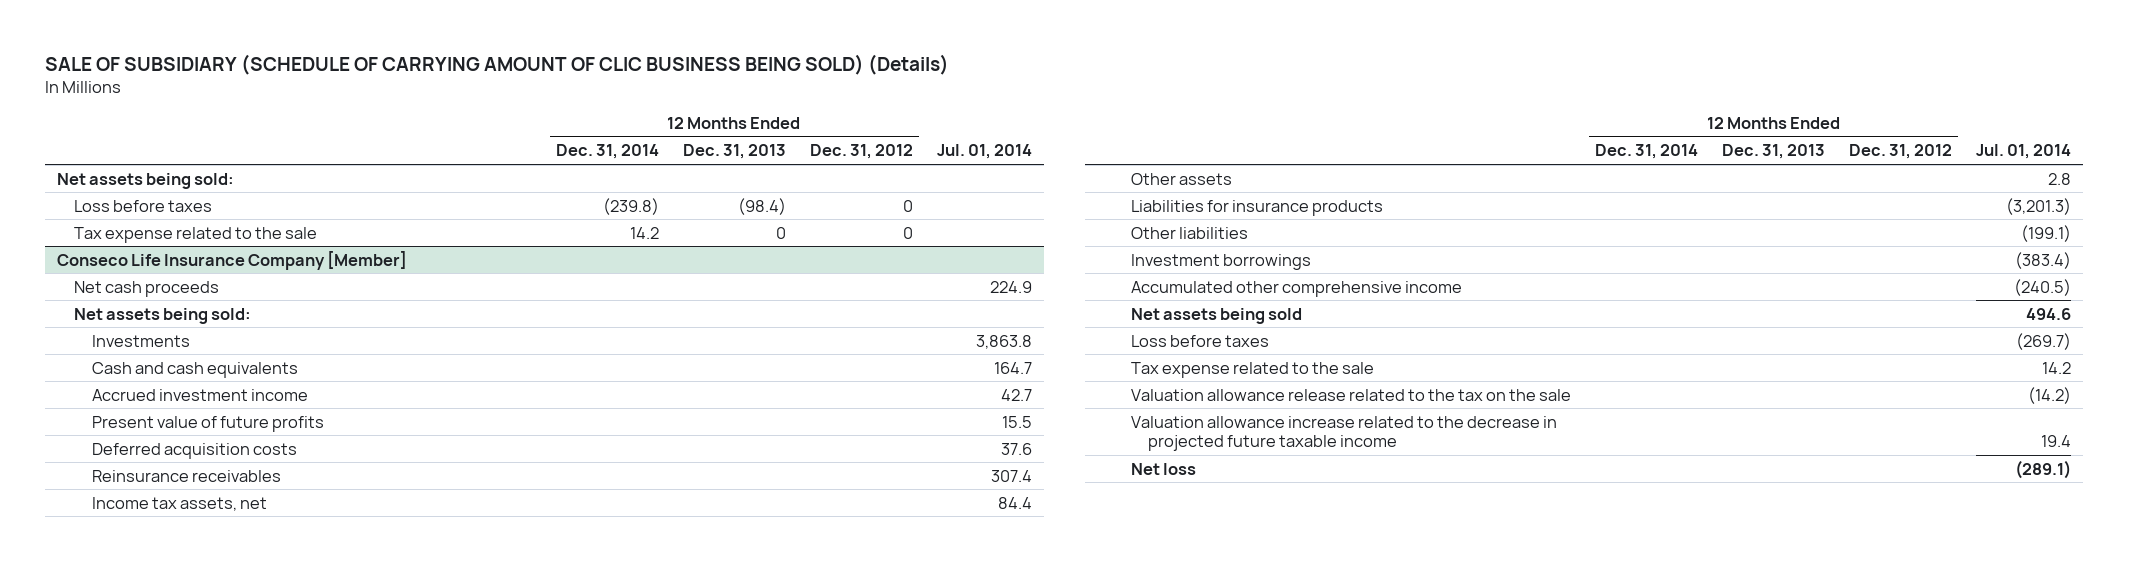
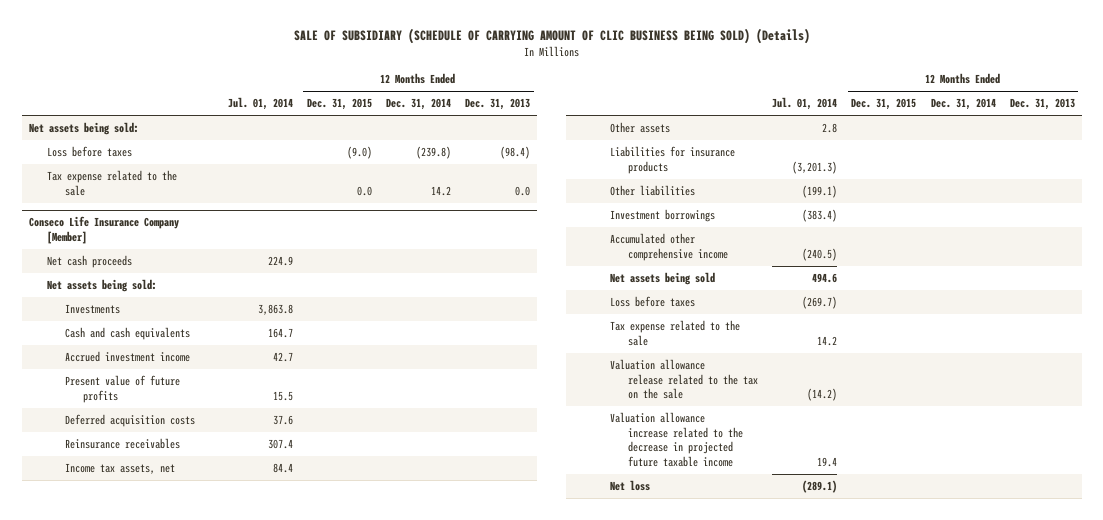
- | 12 Months Ended Dec. 31, 2014 | 12 Months Ended Dec. 31, 2013 | 12 Months Ended Dec. 31, 2012 | Jul. 01, 2014
+ | Jul. 01, 2014 | 12 Months Ended Dec. 31, 2015 | 12 Months Ended Dec. 31, 2014 | 12 Months Ended Dec. 31, 2013
- Tax expense related to the sale | 14.2 | 0 | 0 |
+ Tax expense related to the sale | | 0.0 | 14.2 | 0.0

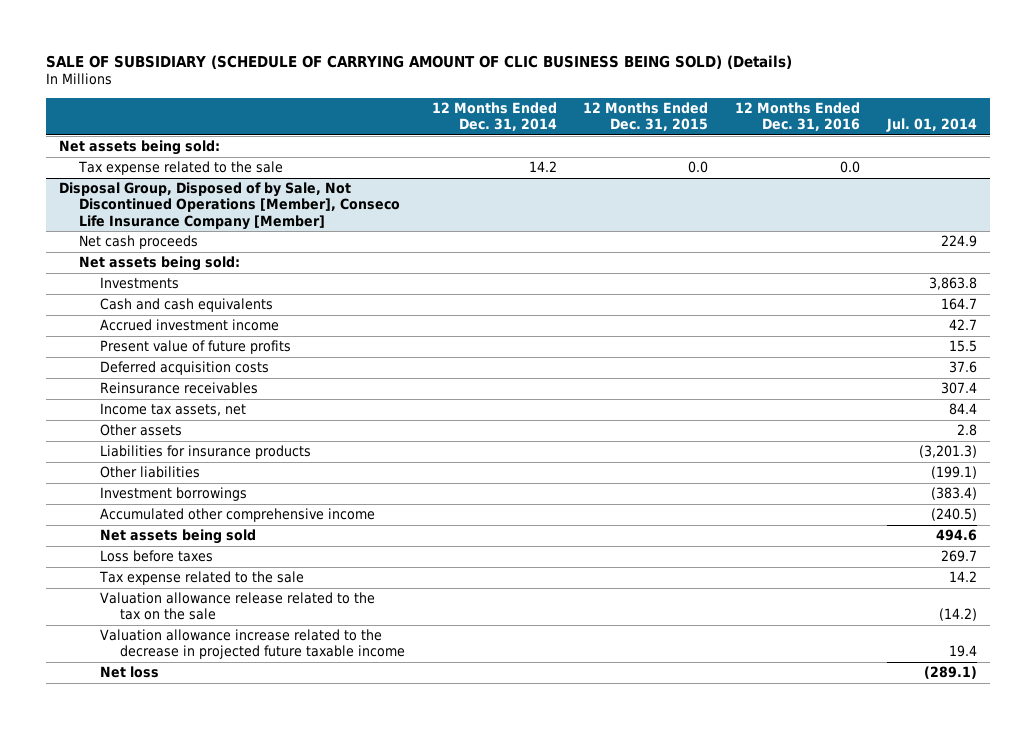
- | Jul. 01, 2014 | 12 Months Ended Dec. 31, 2015 | 12 Months Ended Dec. 31, 2014 | 12 Months Ended Dec. 31, 2013
+ | 12 Months Ended Dec. 31, 2014 | 12 Months Ended Dec. 31, 2015 | 12 Months Ended Dec. 31, 2016 | Jul. 01, 2014
- Loss before taxes | | (9.0) | (239.8) | (98.4)
- Conseco Life Insurance Company [Member]
+ Disposal Group, Disposed of by Sale, Not Discontinued Operations [Member], Conseco Life Insurance Company [Member]
- Loss before taxes | (269.7) | | |
+ Loss before taxes | | | | 269.7

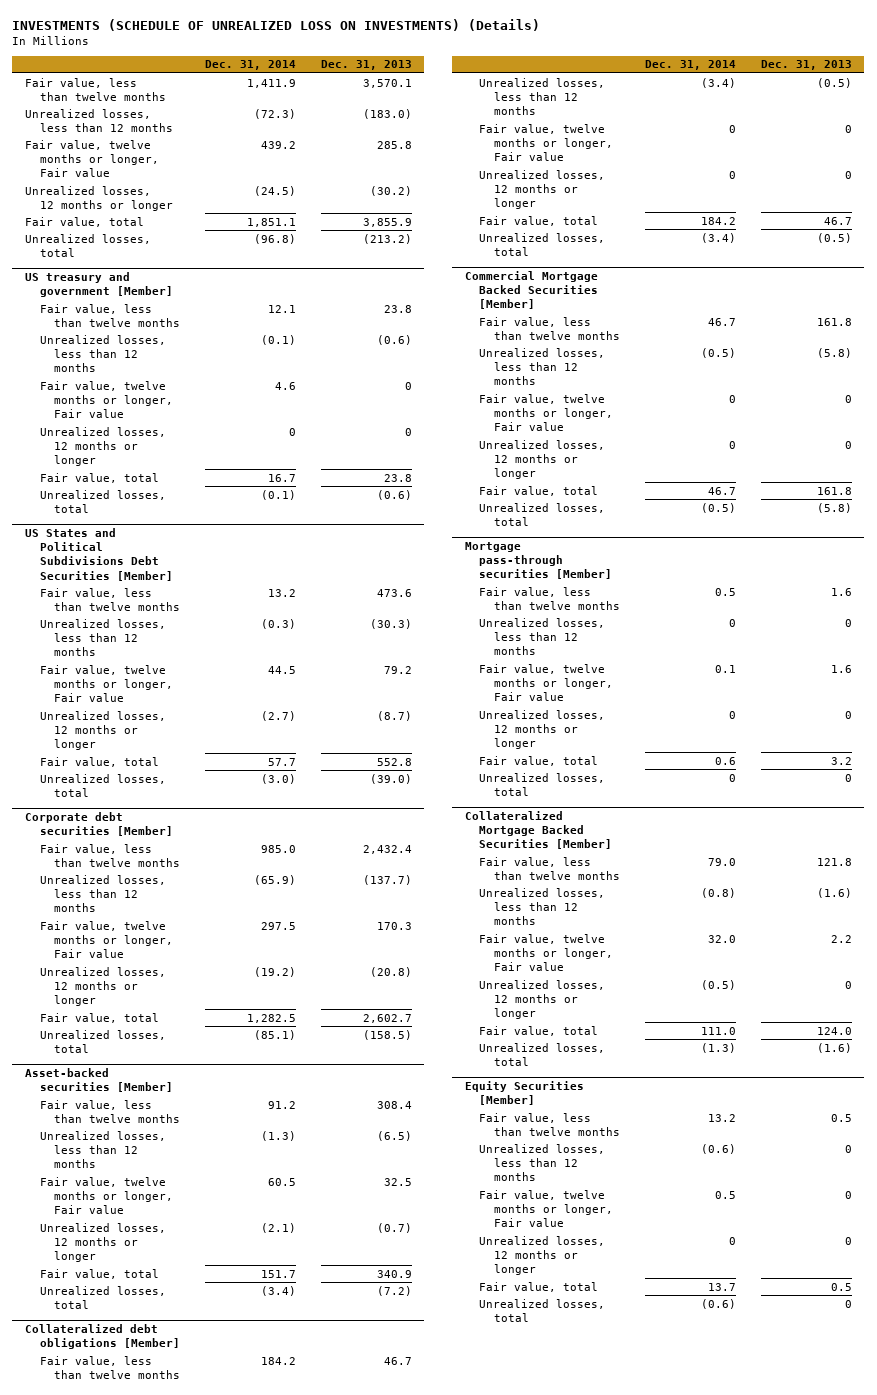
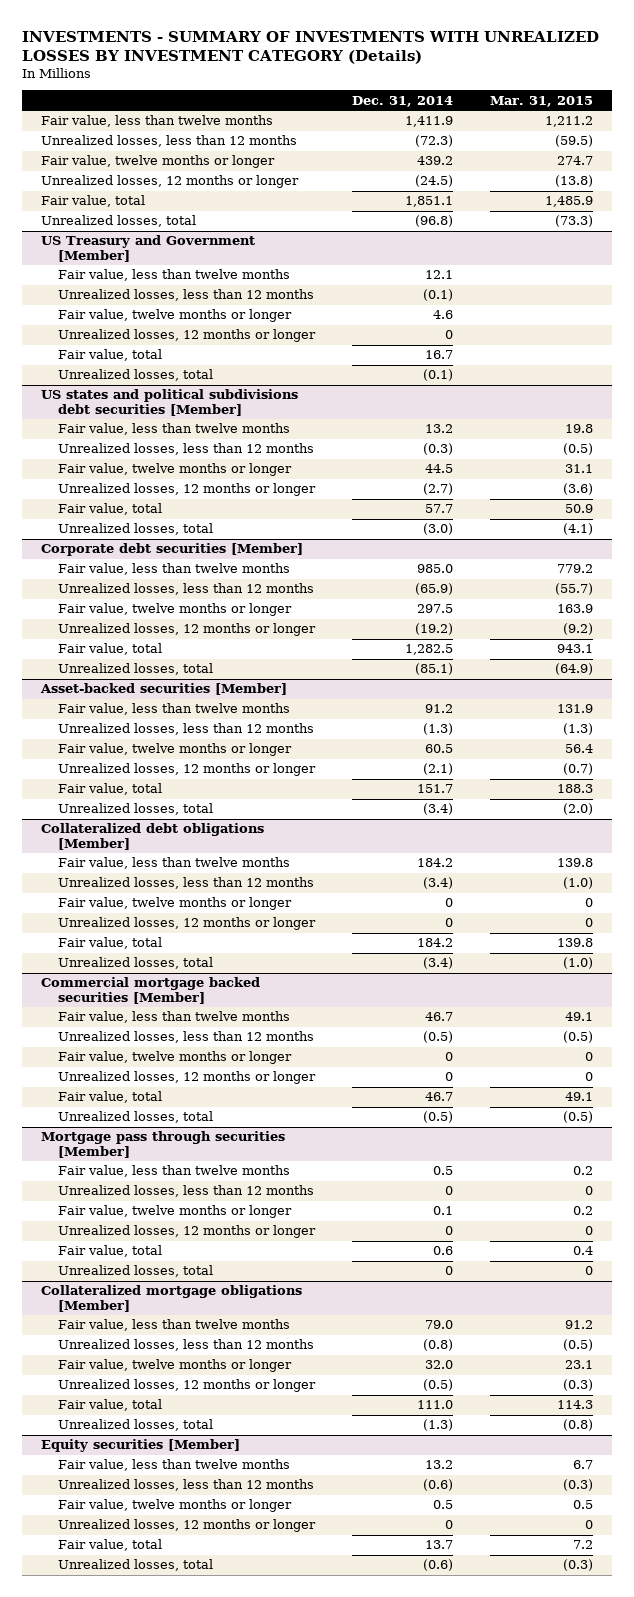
- INVESTMENTS (SCHEDULE OF UNREALIZED LOSS ON INVESTMENTS) (Details)
+ INVESTMENTS - SUMMARY OF INVESTMENTS WITH UNREALIZED LOSSES BY INVESTMENT CATEGORY (Details)
- | Dec. 31, 2014 | Dec. 31, 2013
+ | Dec. 31, 2014 | Mar. 31, 2015
- Fair value, twelve months or longer, Fair value | 439.2 | 285.8
+ Fair value, twelve months or longer | 439.2 | 274.7
- US treasury and government [Member]
+ US Treasury and Government [Member]
- Fair value, twelve months or longer, Fair value | 4.6 | 0
+ Fair value, twelve months or longer | 4.6 |
- US States and Political Subdivisions Debt Securities [Member]
+ US states and political subdivisions debt securities [Member]
- Fair value, twelve months or longer, Fair value | 44.5 | 79.2
+ Fair value, twelve months or longer | 44.5 | 31.1
@ Corporate debt securities [Member]
- Fair value, twelve months or longer, Fair value | 297.5 | 170.3
+ Fair value, twelve months or longer | 297.5 | 163.9
@ Asset-backed securities [Member]
- Fair value, twelve months or longer, Fair value | 60.5 | 32.5
+ Fair value, twelve months or longer | 60.5 | 56.4
@ Collateralized debt obligations [Member]
- Fair value, twelve months or longer, Fair value | 0 | 0
+ Fair value, twelve months or longer | 0 | 0
- Commercial Mortgage Backed Securities [Member]
+ Commercial mortgage backed securities [Member]
- Fair value, twelve months or longer, Fair value | 0 | 0
+ Fair value, twelve months or longer | 0 | 0
- Mortgage pass-through securities [Member]
+ Mortgage pass through securities [Member]
- Fair value, twelve months or longer, Fair value | 0.1 | 1.6
+ Fair value, twelve months or longer | 0.1 | 0.2
- Collateralized Mortgage Backed Securities [Member]
+ Collateralized mortgage obligations [Member]
- Fair value, twelve months or longer, Fair value | 32.0 | 2.2
+ Fair value, twelve months or longer | 32.0 | 23.1
- Equity Securities [Member]
+ Equity securities [Member]
- Fair value, twelve months or longer, Fair value | 0.5 | 0
+ Fair value, twelve months or longer | 0.5 | 0.5

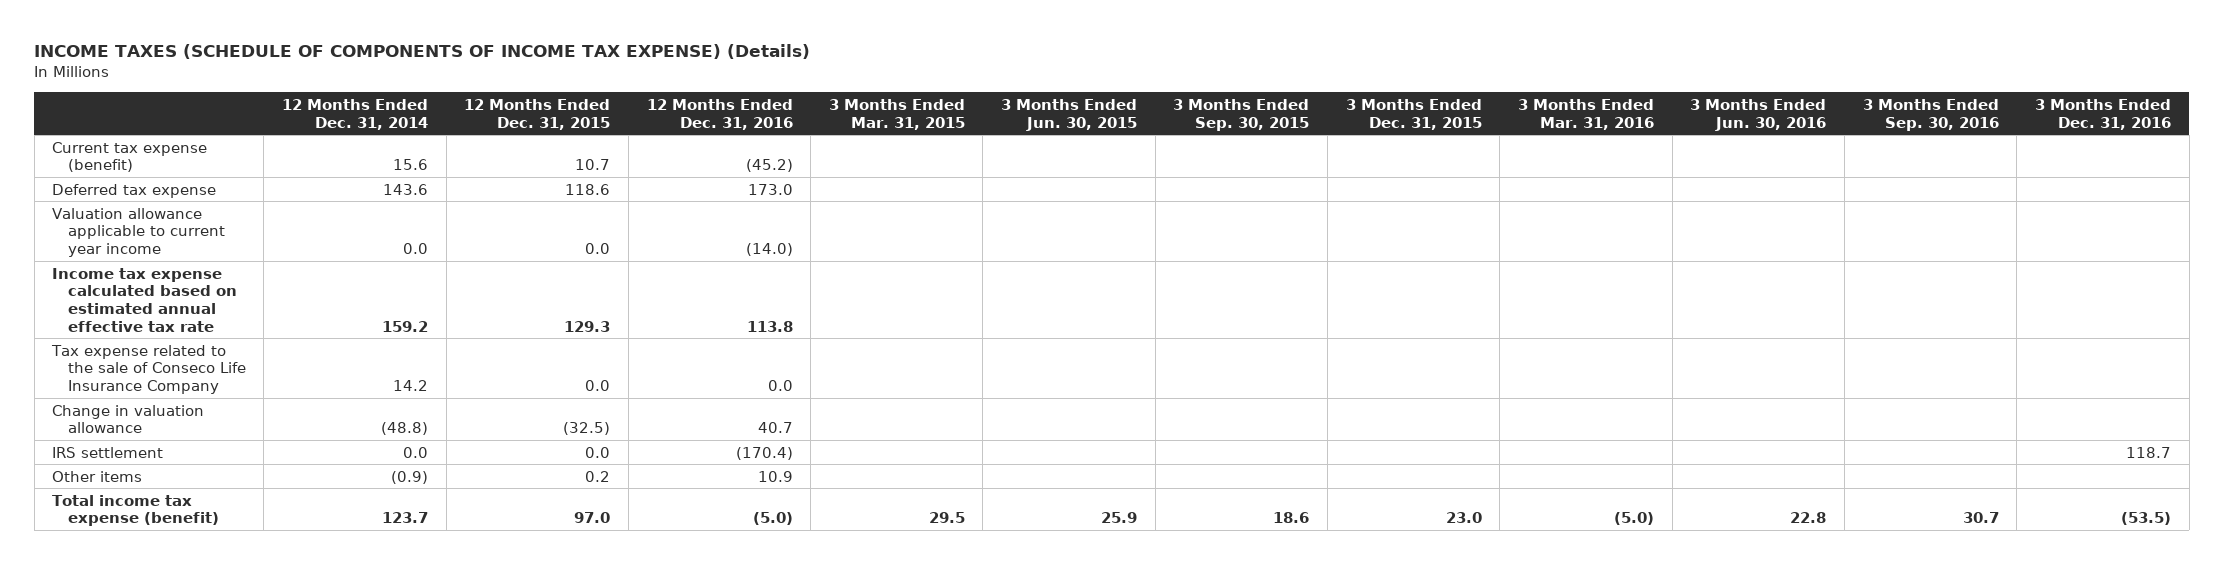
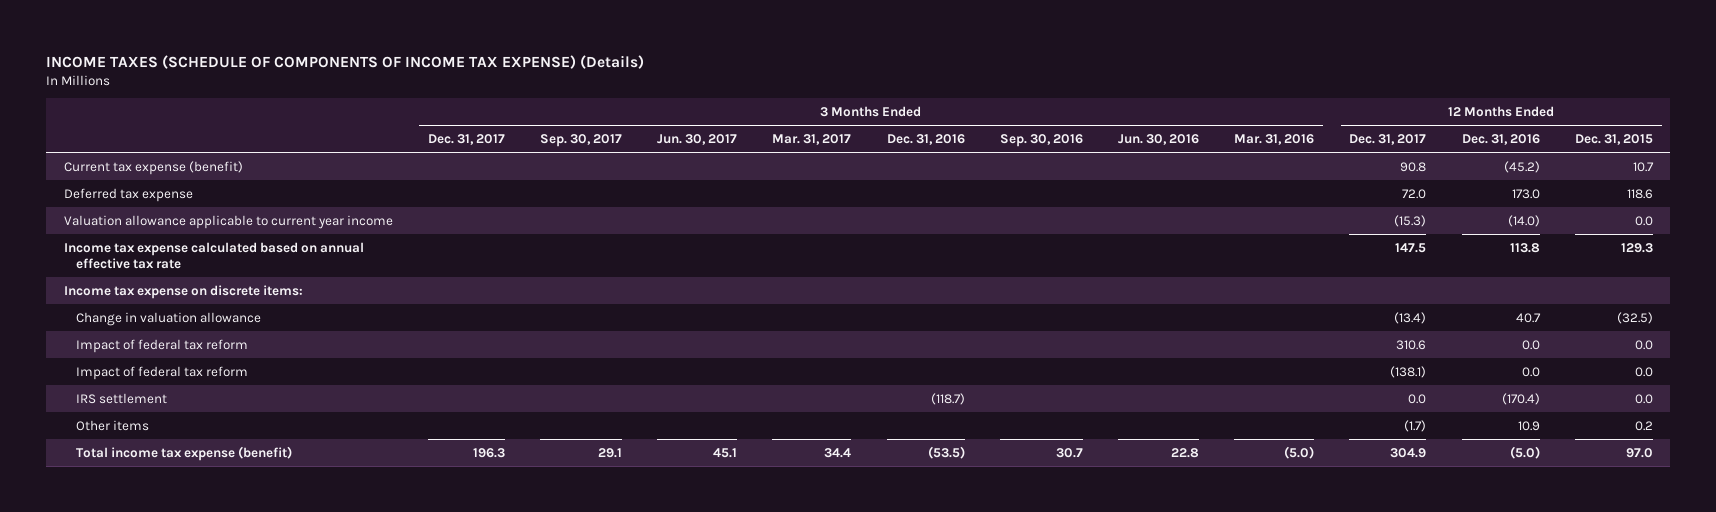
- | 12 Months Ended Dec. 31, 2014 | 12 Months Ended Dec. 31, 2015 | 12 Months Ended Dec. 31, 2016 | 3 Months Ended Mar. 31, 2015 | 3 Months Ended Jun. 30, 2015 | 3 Months Ended Sep. 30, 2015 | 3 Months Ended Dec. 31, 2015 | 3 Months Ended Mar. 31, 2016 | 3 Months Ended Jun. 30, 2016 | 3 Months Ended Sep. 30, 2016 | 3 Months Ended Dec. 31, 2016
+ | 3 Months Ended Dec. 31, 2017 | 3 Months Ended Sep. 30, 2017 | 3 Months Ended Jun. 30, 2017 | 3 Months Ended Mar. 31, 2017 | 3 Months Ended Dec. 31, 2016 | 3 Months Ended Sep. 30, 2016 | 3 Months Ended Jun. 30, 2016 | 3 Months Ended Mar. 31, 2016 | 12 Months Ended Dec. 31, 2017 | 12 Months Ended Dec. 31, 2016 | 12 Months Ended Dec. 31, 2015
- Income tax expense calculated based on estimated annual effective tax rate | 159.2 | 129.3 | 113.8 | | | | | | | |
- Tax expense related to the sale of Conseco Life Insurance Company | 14.2 | 0.0 | 0.0 | | | | | | | |
+ Income tax expense calculated based on annual effective tax rate | | | | | | | | | 147.5 | 113.8 | 129.3
+ Income tax expense on discrete items:
- IRS settlement | 0.0 | 0.0 | (170.4) | | | | | | | | 118.7
+ Impact of federal tax reform | | | | | | | | | 310.6 | 0.0 | 0.0
+ Impact of federal tax reform | | | | | | | | | (138.1) | 0.0 | 0.0
+ IRS settlement | | | | | (118.7) | | | | 0.0 | (170.4) | 0.0

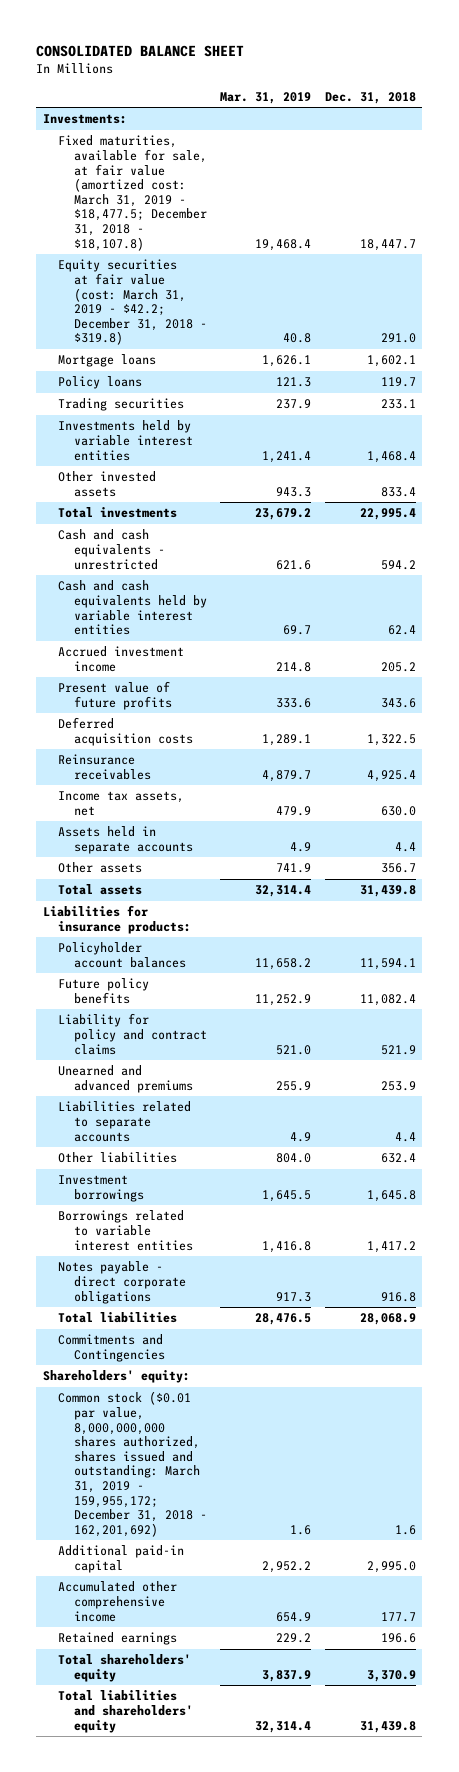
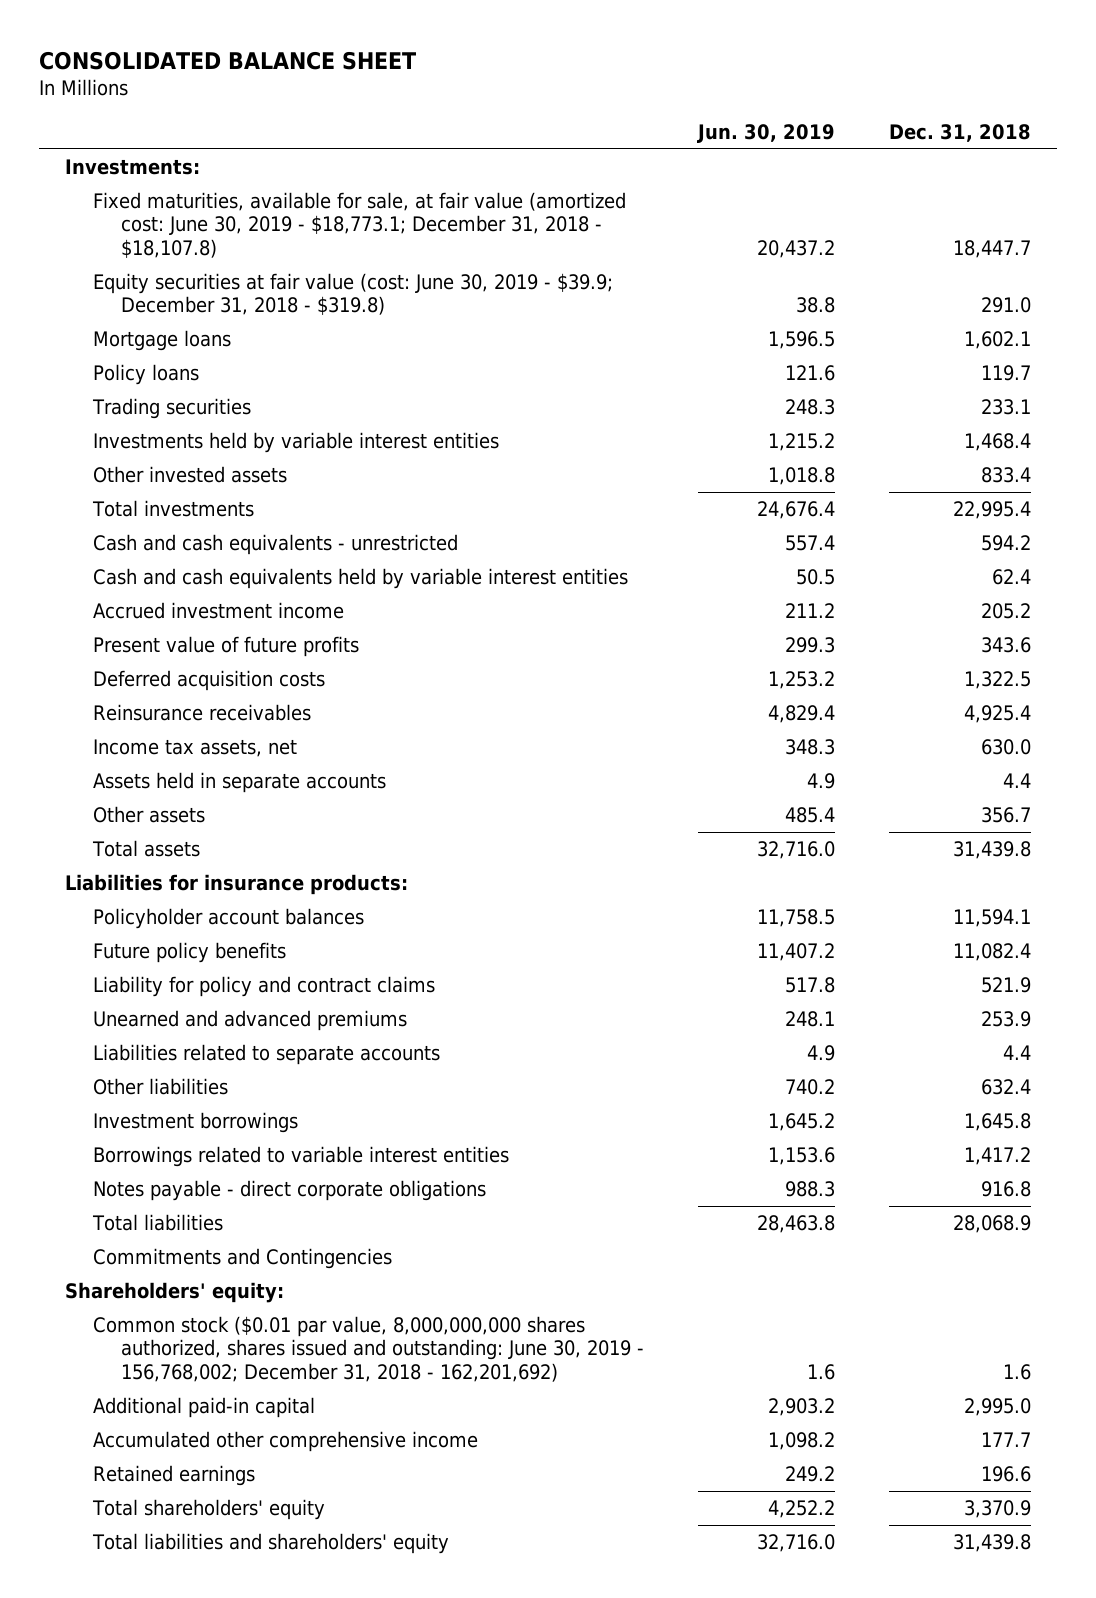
- | Mar. 31, 2019 | Dec. 31, 2018
+ | Jun. 30, 2019 | Dec. 31, 2018
- Fixed maturities, available for sale, at fair value (amortized cost: March 31, 2019 - $18,477.5; December 31, 2018 - $18,107.8) | 19,468.4 | 18,447.7
- Equity securities at fair value (cost: March 31, 2019 - $42.2; December 31, 2018 - $319.8) | 40.8 | 291.0
+ Fixed maturities, available for sale, at fair value (amortized cost: June 30, 2019 - $18,773.1; December 31, 2018 - $18,107.8) | 20,437.2 | 18,447.7
+ Equity securities at fair value (cost: June 30, 2019 - $39.9; December 31, 2018 - $319.8) | 38.8 | 291.0
- Common stock ($0.01 par value, 8,000,000,000 shares authorized, shares issued and outstanding: March 31, 2019 - 159,955,172; December 31, 2018 - 162,201,692) | 1.6 | 1.6
+ Common stock ($0.01 par value, 8,000,000,000 shares authorized, shares issued and outstanding: June 30, 2019 - 156,768,002; December 31, 2018 - 162,201,692) | 1.6 | 1.6

